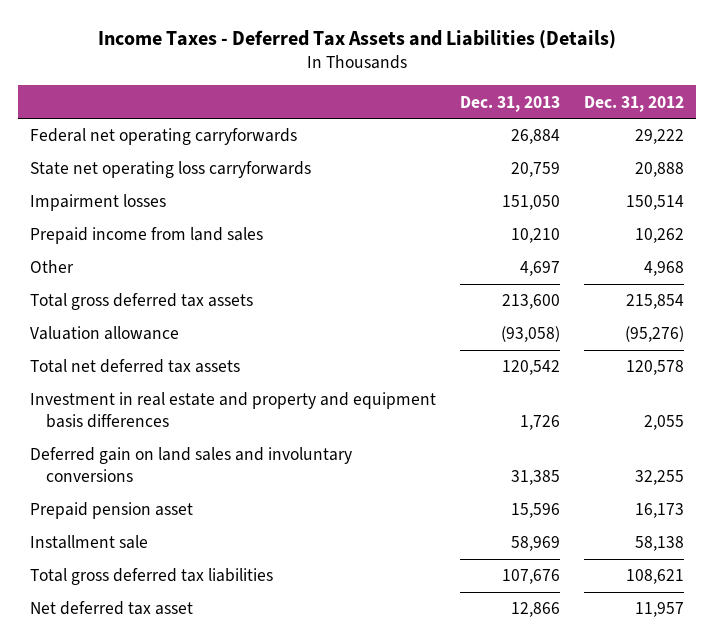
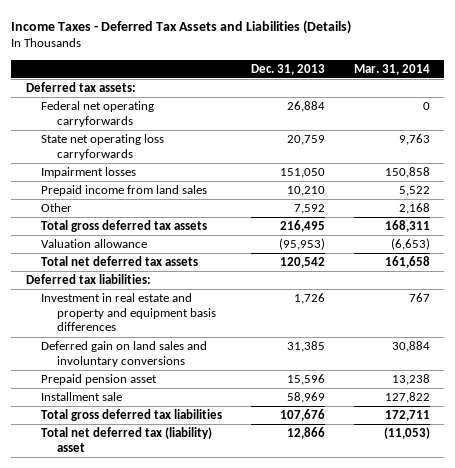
- | Dec. 31, 2013 | Dec. 31, 2012
+ | Dec. 31, 2013 | Mar. 31, 2014
+ Deferred tax assets:
- Other | 4,697 | 4,968
- Total gross deferred tax assets | 213,600 | 215,854
- Valuation allowance | (93,058) | (95,276)
+ Other | 7,592 | 2,168
+ Total gross deferred tax assets | 216,495 | 168,311
+ Valuation allowance | (95,953) | (6,653)
+ Deferred tax liabilities:
- Net deferred tax asset | 12,866 | 11,957
+ Total net deferred tax (liability) asset | 12,866 | (11,053)

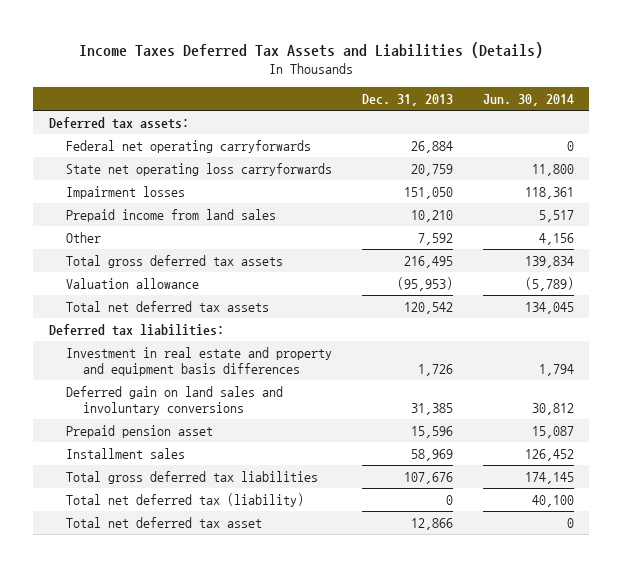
- Income Taxes - Deferred Tax Assets and Liabilities (Details)
+ Income Taxes Deferred Tax Assets and Liabilities (Details)
- | Dec. 31, 2013 | Mar. 31, 2014
+ | Dec. 31, 2013 | Jun. 30, 2014
- Installment sale | 58,969 | 127,822
+ Installment sales | 58,969 | 126,452
- Total net deferred tax (liability) asset | 12,866 | (11,053)
+ Total net deferred tax (liability) | 0 | 40,100
+ Total net deferred tax asset | 12,866 | 0

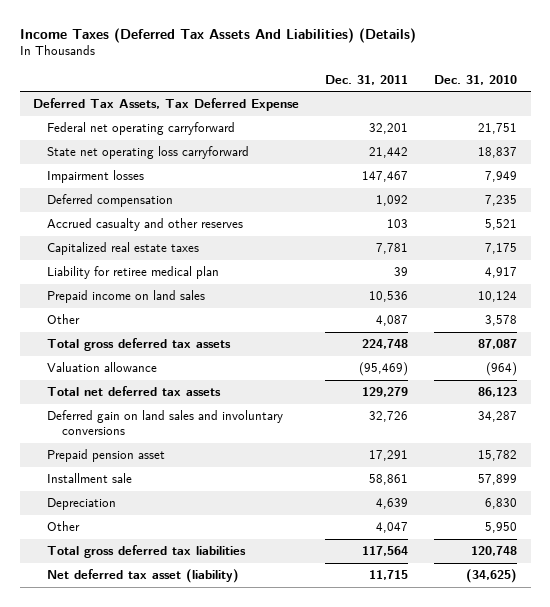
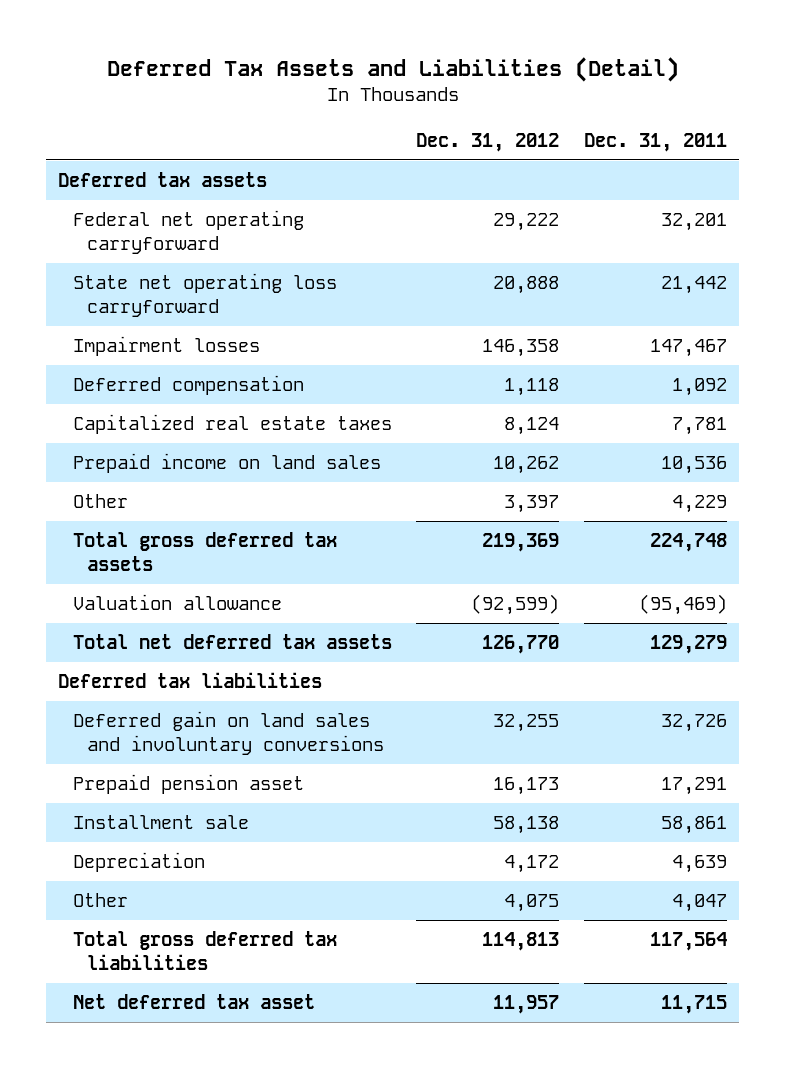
- Income Taxes (Deferred Tax Assets And Liabilities) (Details)
+ Deferred Tax Assets and Liabilities (Detail)
- | Dec. 31, 2011 | Dec. 31, 2010
+ | Dec. 31, 2012 | Dec. 31, 2011
- Deferred Tax Assets, Tax Deferred Expense
+ Deferred tax assets
- Accrued casualty and other reserves | 103 | 5,521
- Liability for retiree medical plan | 39 | 4,917
- Other | 4,087 | 3,578
+ Other | 3,397 | 4,229
+ Deferred tax liabilities
- Net deferred tax asset (liability) | 11,715 | (34,625)
+ Net deferred tax asset | 11,957 | 11,715

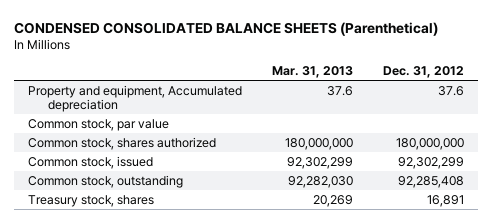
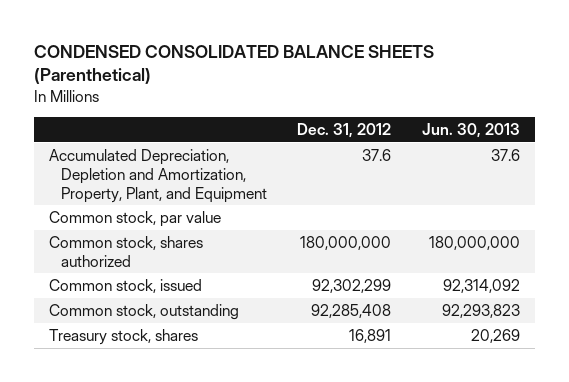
- | Mar. 31, 2013 | Dec. 31, 2012
+ | Dec. 31, 2012 | Jun. 30, 2013
- Property and equipment, Accumulated depreciation | 37.6 | 37.6
+ Accumulated Depreciation, Depletion and Amortization, Property, Plant, and Equipment | 37.6 | 37.6

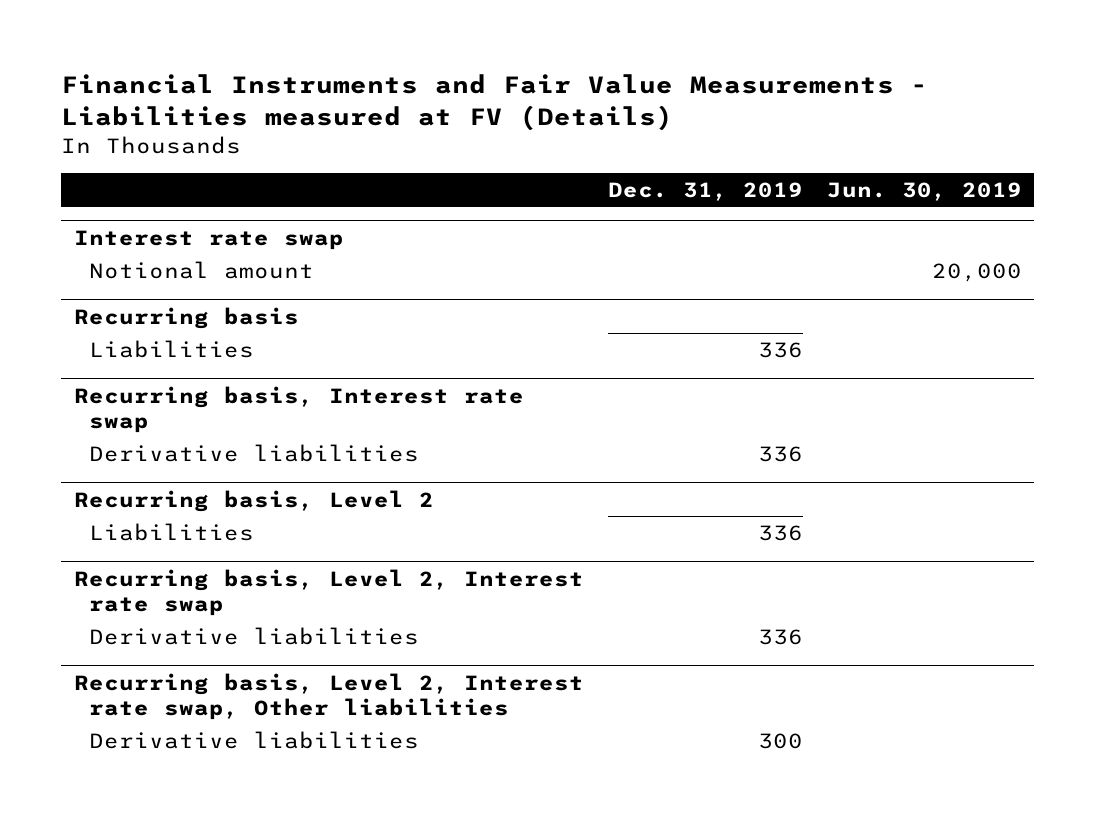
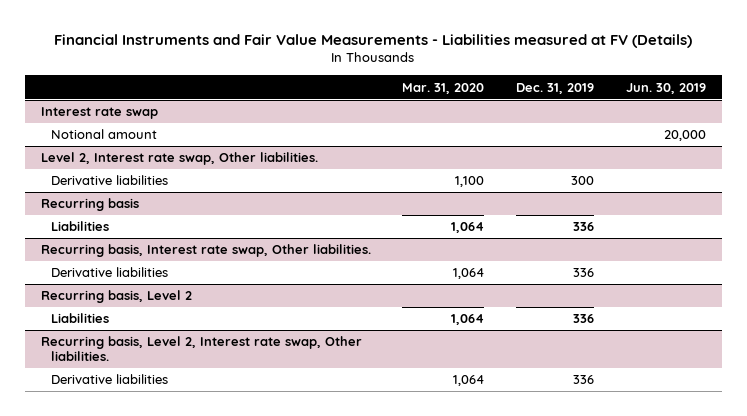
- | Dec. 31, 2019 | Jun. 30, 2019
+ | Mar. 31, 2020 | Dec. 31, 2019 | Jun. 30, 2019
+ Level 2, Interest rate swap, Other liabilities.
+ Derivative liabilities | 1,100 | 300 |
- Recurring basis, Interest rate swap
+ Recurring basis, Interest rate swap, Other liabilities.
- Recurring basis, Level 2, Interest rate swap
+ Recurring basis, Level 2, Interest rate swap, Other liabilities.
- Recurring basis, Level 2, Interest rate swap, Other liabilities
- Derivative liabilities | 300 |

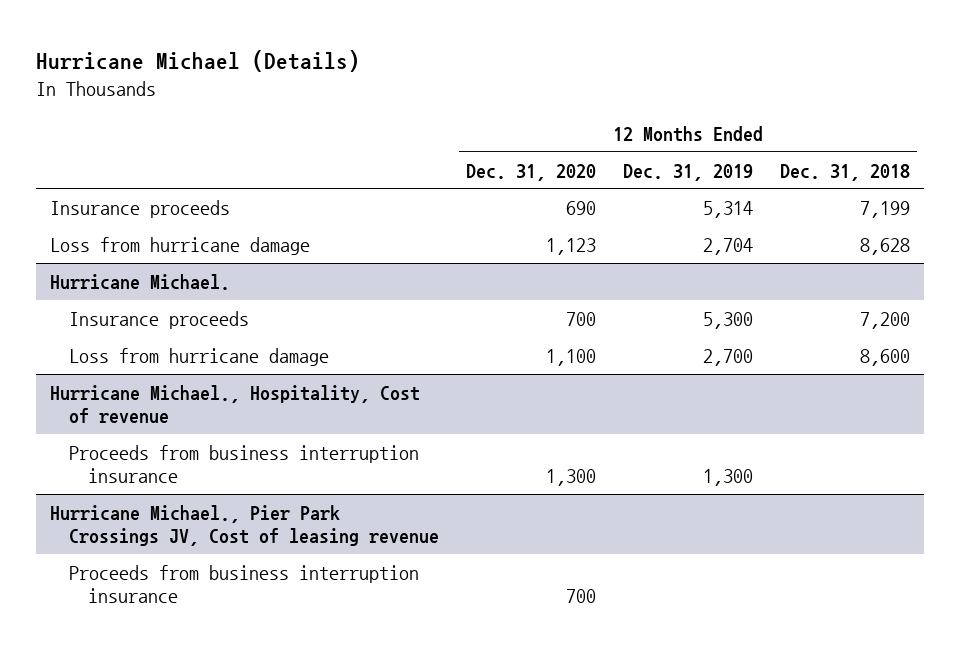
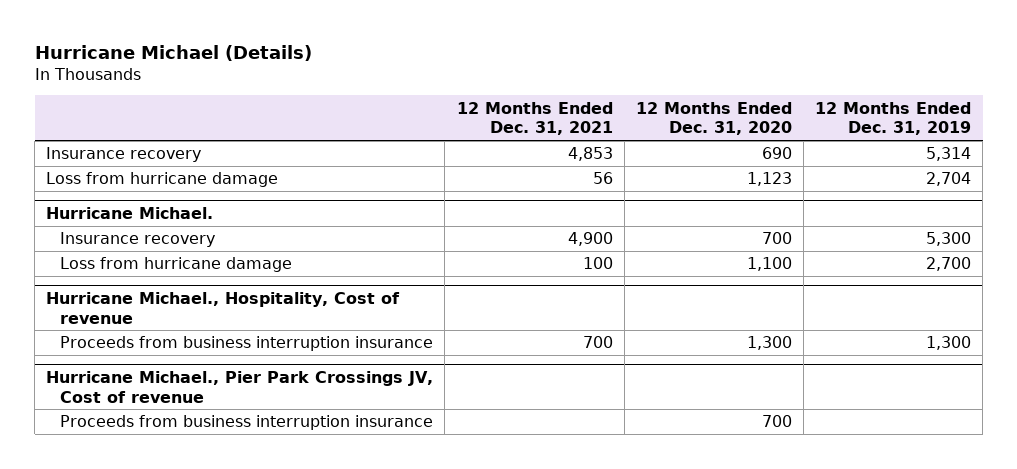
- | 12 Months Ended Dec. 31, 2020 | 12 Months Ended Dec. 31, 2019 | 12 Months Ended Dec. 31, 2018
+ | 12 Months Ended Dec. 31, 2021 | 12 Months Ended Dec. 31, 2020 | 12 Months Ended Dec. 31, 2019
- Insurance proceeds | 690 | 5,314 | 7,199
+ Insurance recovery | 4,853 | 690 | 5,314
@ Hurricane Michael.
- Insurance proceeds | 700 | 5,300 | 7,200
+ Insurance recovery | 4,900 | 700 | 5,300
- Hurricane Michael., Pier Park Crossings JV, Cost of leasing revenue
+ Hurricane Michael., Pier Park Crossings JV, Cost of revenue

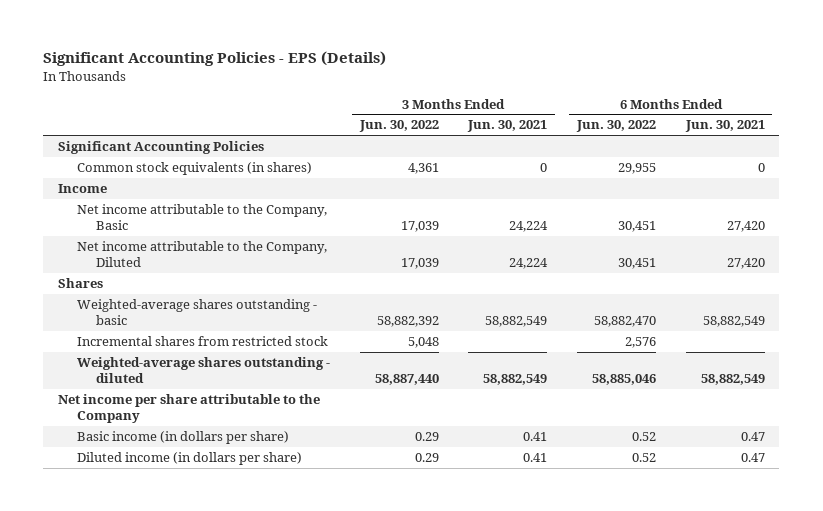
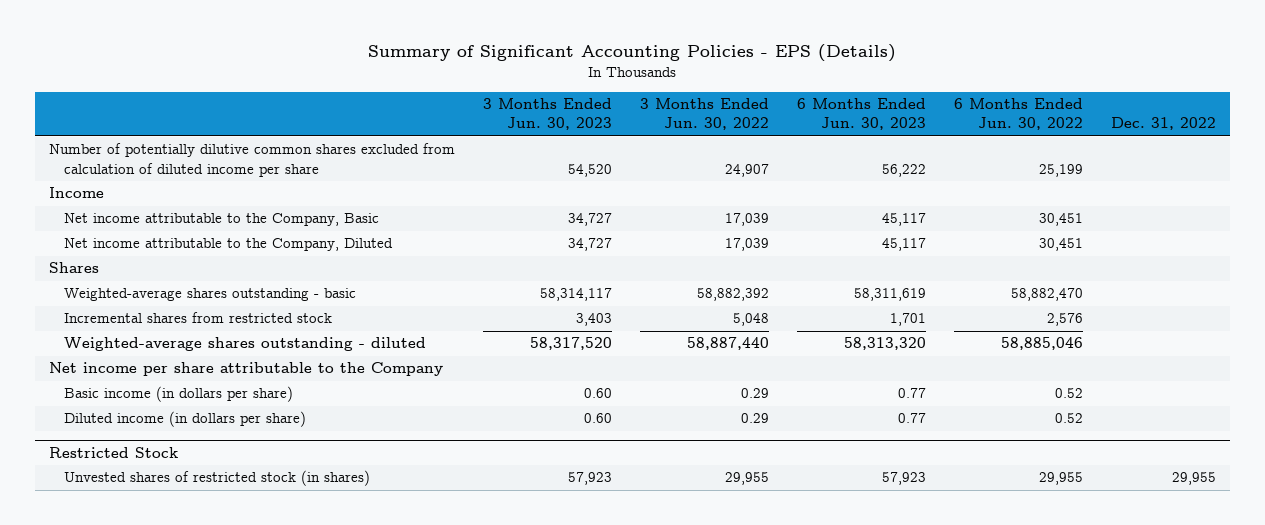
- Significant Accounting Policies - EPS (Details)
+ Summary of Significant Accounting Policies - EPS (Details)
- | 3 Months Ended Jun. 30, 2022 | 3 Months Ended Jun. 30, 2021 | 6 Months Ended Jun. 30, 2022 | 6 Months Ended Jun. 30, 2021
+ | 3 Months Ended Jun. 30, 2023 | 3 Months Ended Jun. 30, 2022 | 6 Months Ended Jun. 30, 2023 | 6 Months Ended Jun. 30, 2022 | Dec. 31, 2022
- Significant Accounting Policies
- Common stock equivalents (in shares) | 4,361 | 0 | 29,955 | 0
+ Number of potentially dilutive common shares excluded from calculation of diluted income per share | 54,520 | 24,907 | 56,222 | 25,199 |
+ Restricted Stock
+ Unvested shares of restricted stock (in shares) | 57,923 | 29,955 | 57,923 | 29,955 | 29,955

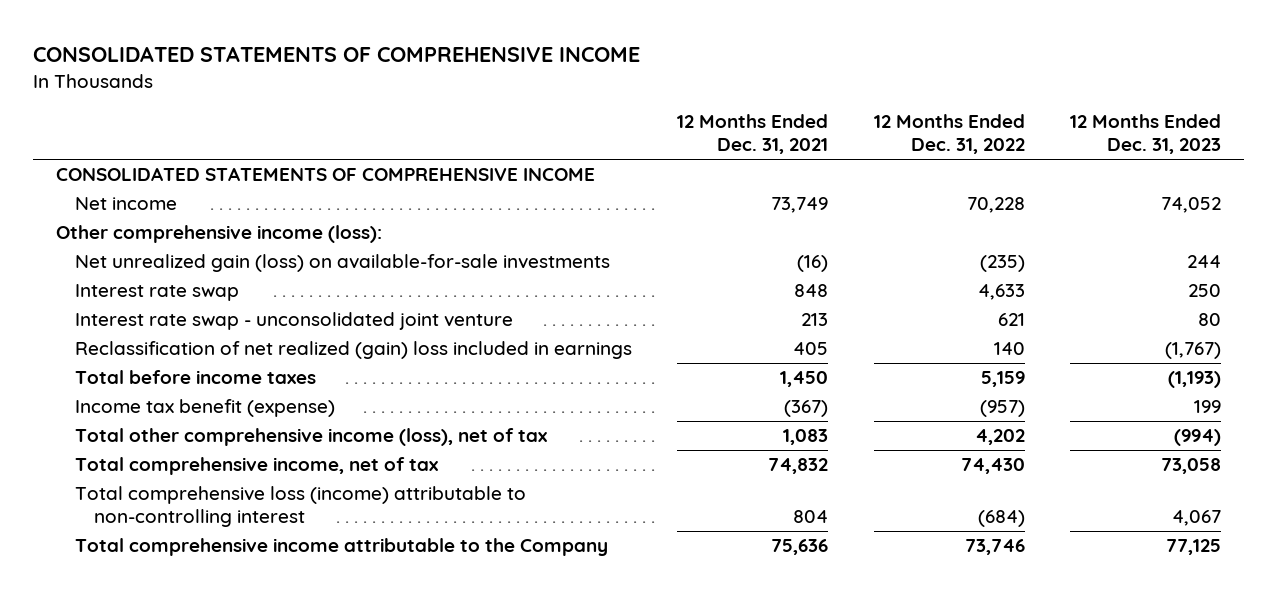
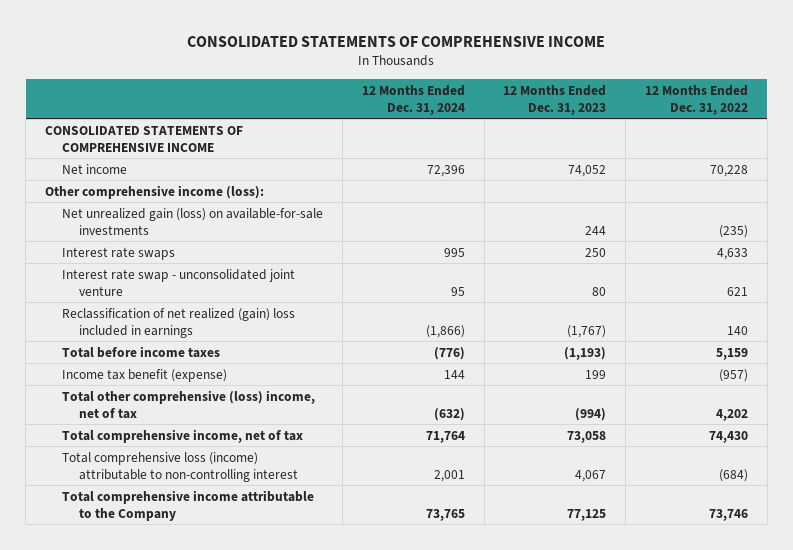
- | 12 Months Ended Dec. 31, 2021 | 12 Months Ended Dec. 31, 2022 | 12 Months Ended Dec. 31, 2023
+ | 12 Months Ended Dec. 31, 2024 | 12 Months Ended Dec. 31, 2023 | 12 Months Ended Dec. 31, 2022
- Interest rate swap | 848 | 4,633 | 250
+ Interest rate swaps | 995 | 250 | 4,633
- Total other comprehensive income (loss), net of tax | 1,083 | 4,202 | (994)
+ Total other comprehensive (loss) income, net of tax | (632) | (994) | 4,202

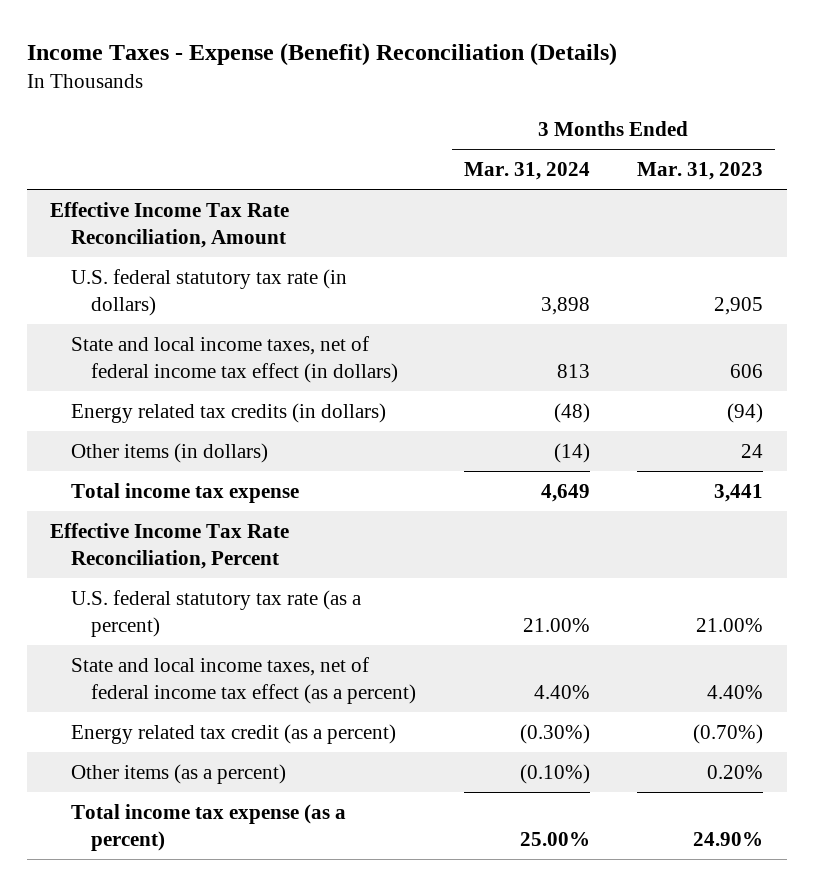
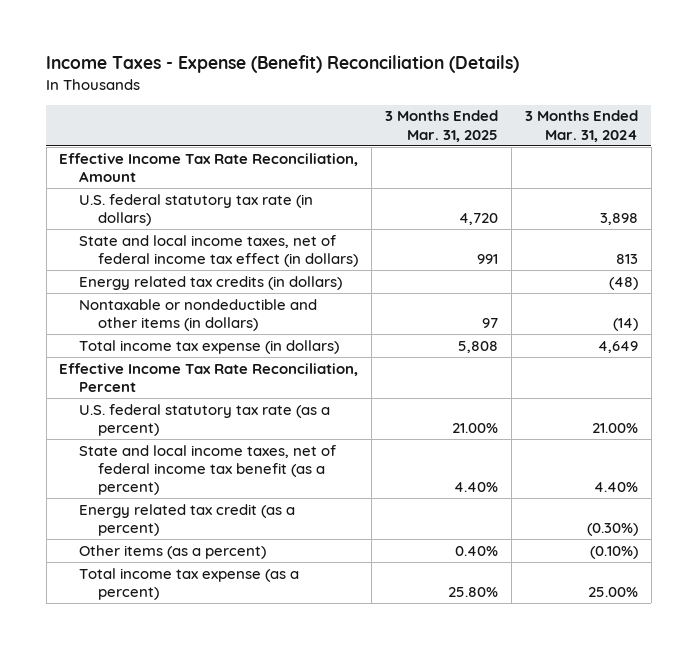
- | 3 Months Ended Mar. 31, 2024 | 3 Months Ended Mar. 31, 2023
+ | 3 Months Ended Mar. 31, 2025 | 3 Months Ended Mar. 31, 2024
- Other items (in dollars) | (14) | 24
- Total income tax expense | 4,649 | 3,441
+ Nontaxable or nondeductible and other items (in dollars) | 97 | (14)
+ Total income tax expense (in dollars) | 5,808 | 4,649
- State and local income taxes, net of federal income tax effect (as a percent) | 4.40% | 4.40%
+ State and local income taxes, net of federal income tax benefit (as a percent) | 4.40% | 4.40%

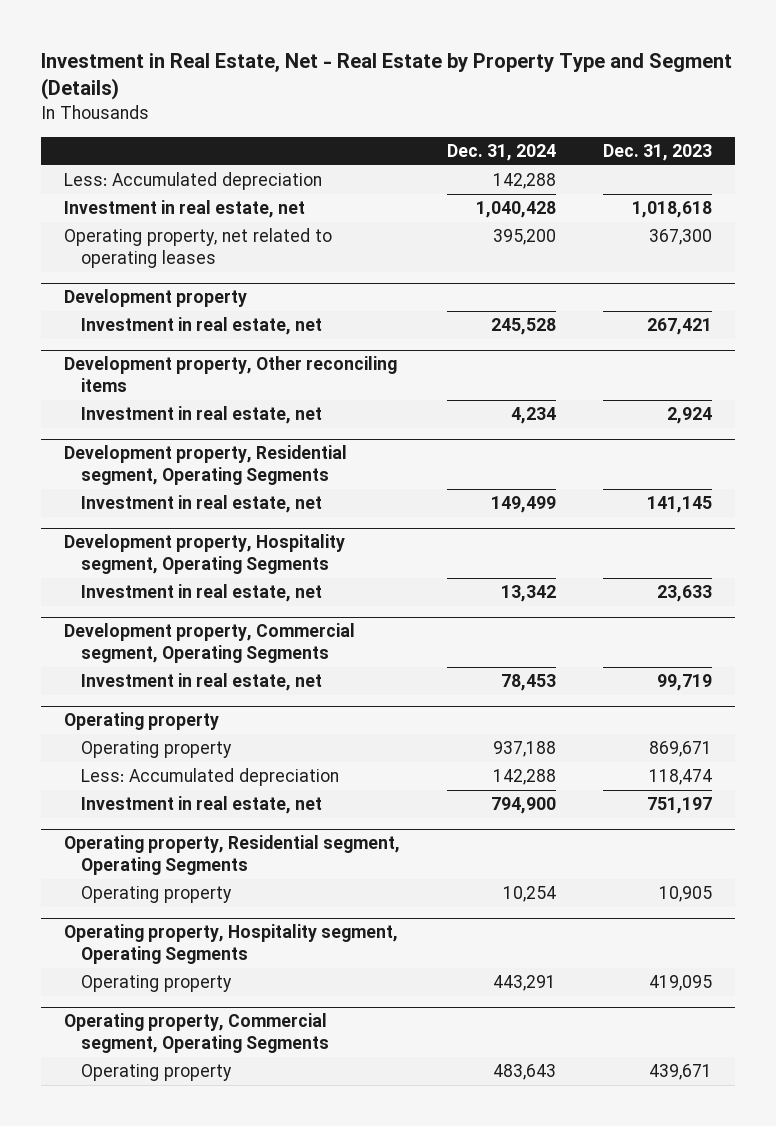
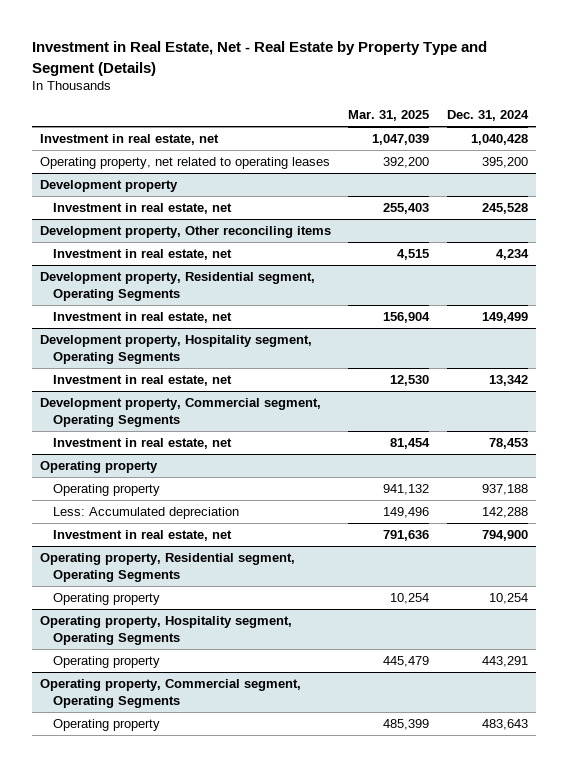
- | Dec. 31, 2024 | Dec. 31, 2023
+ | Mar. 31, 2025 | Dec. 31, 2024
- Less: Accumulated depreciation | 142,288 |

